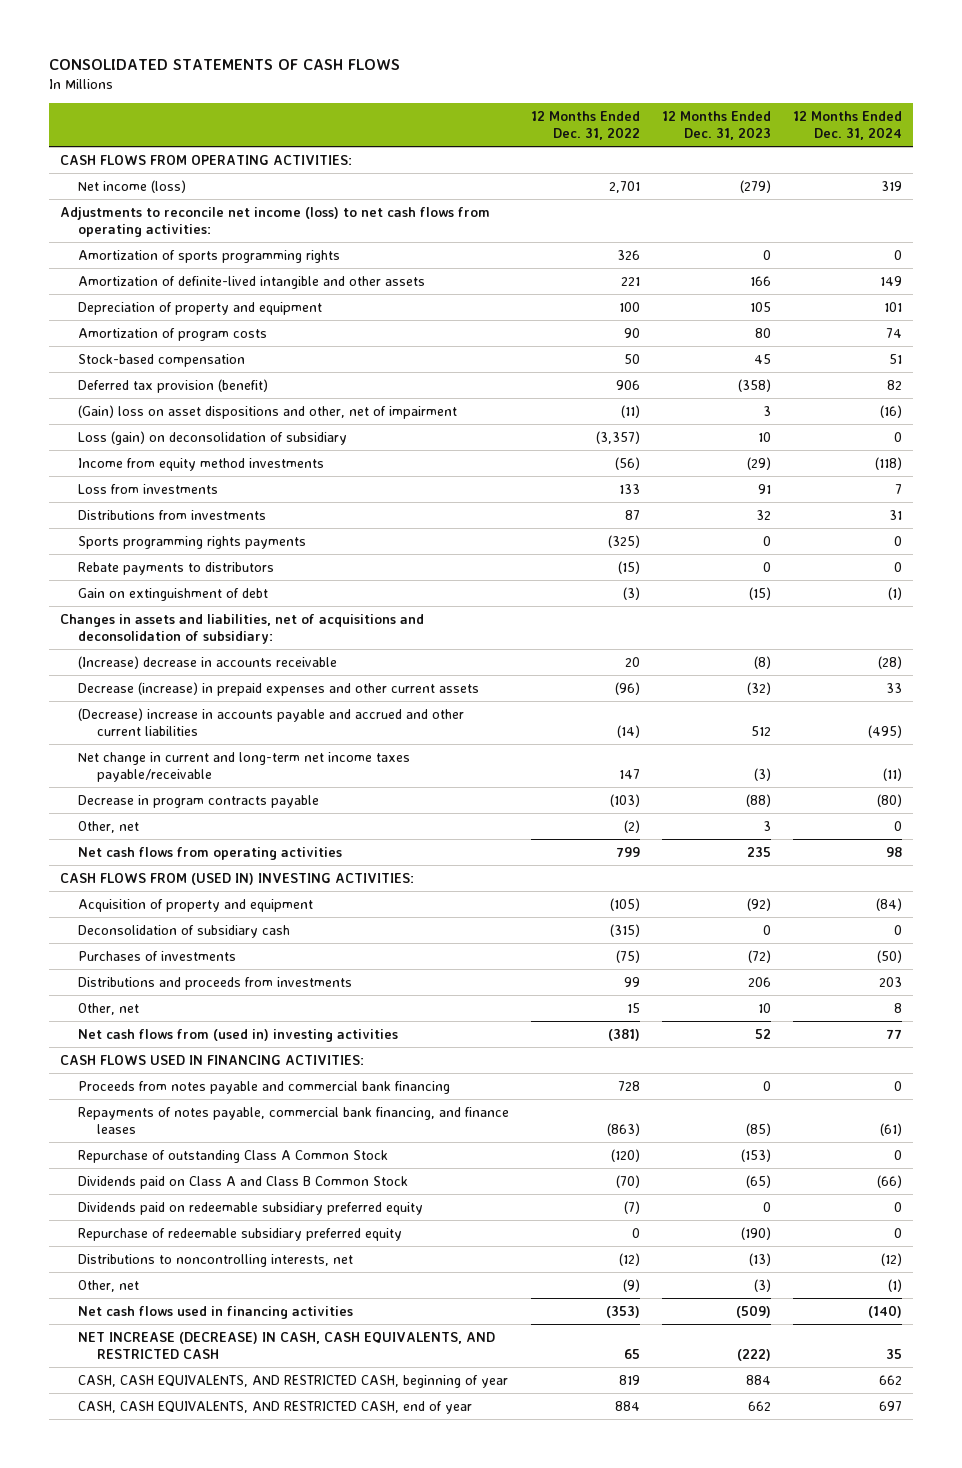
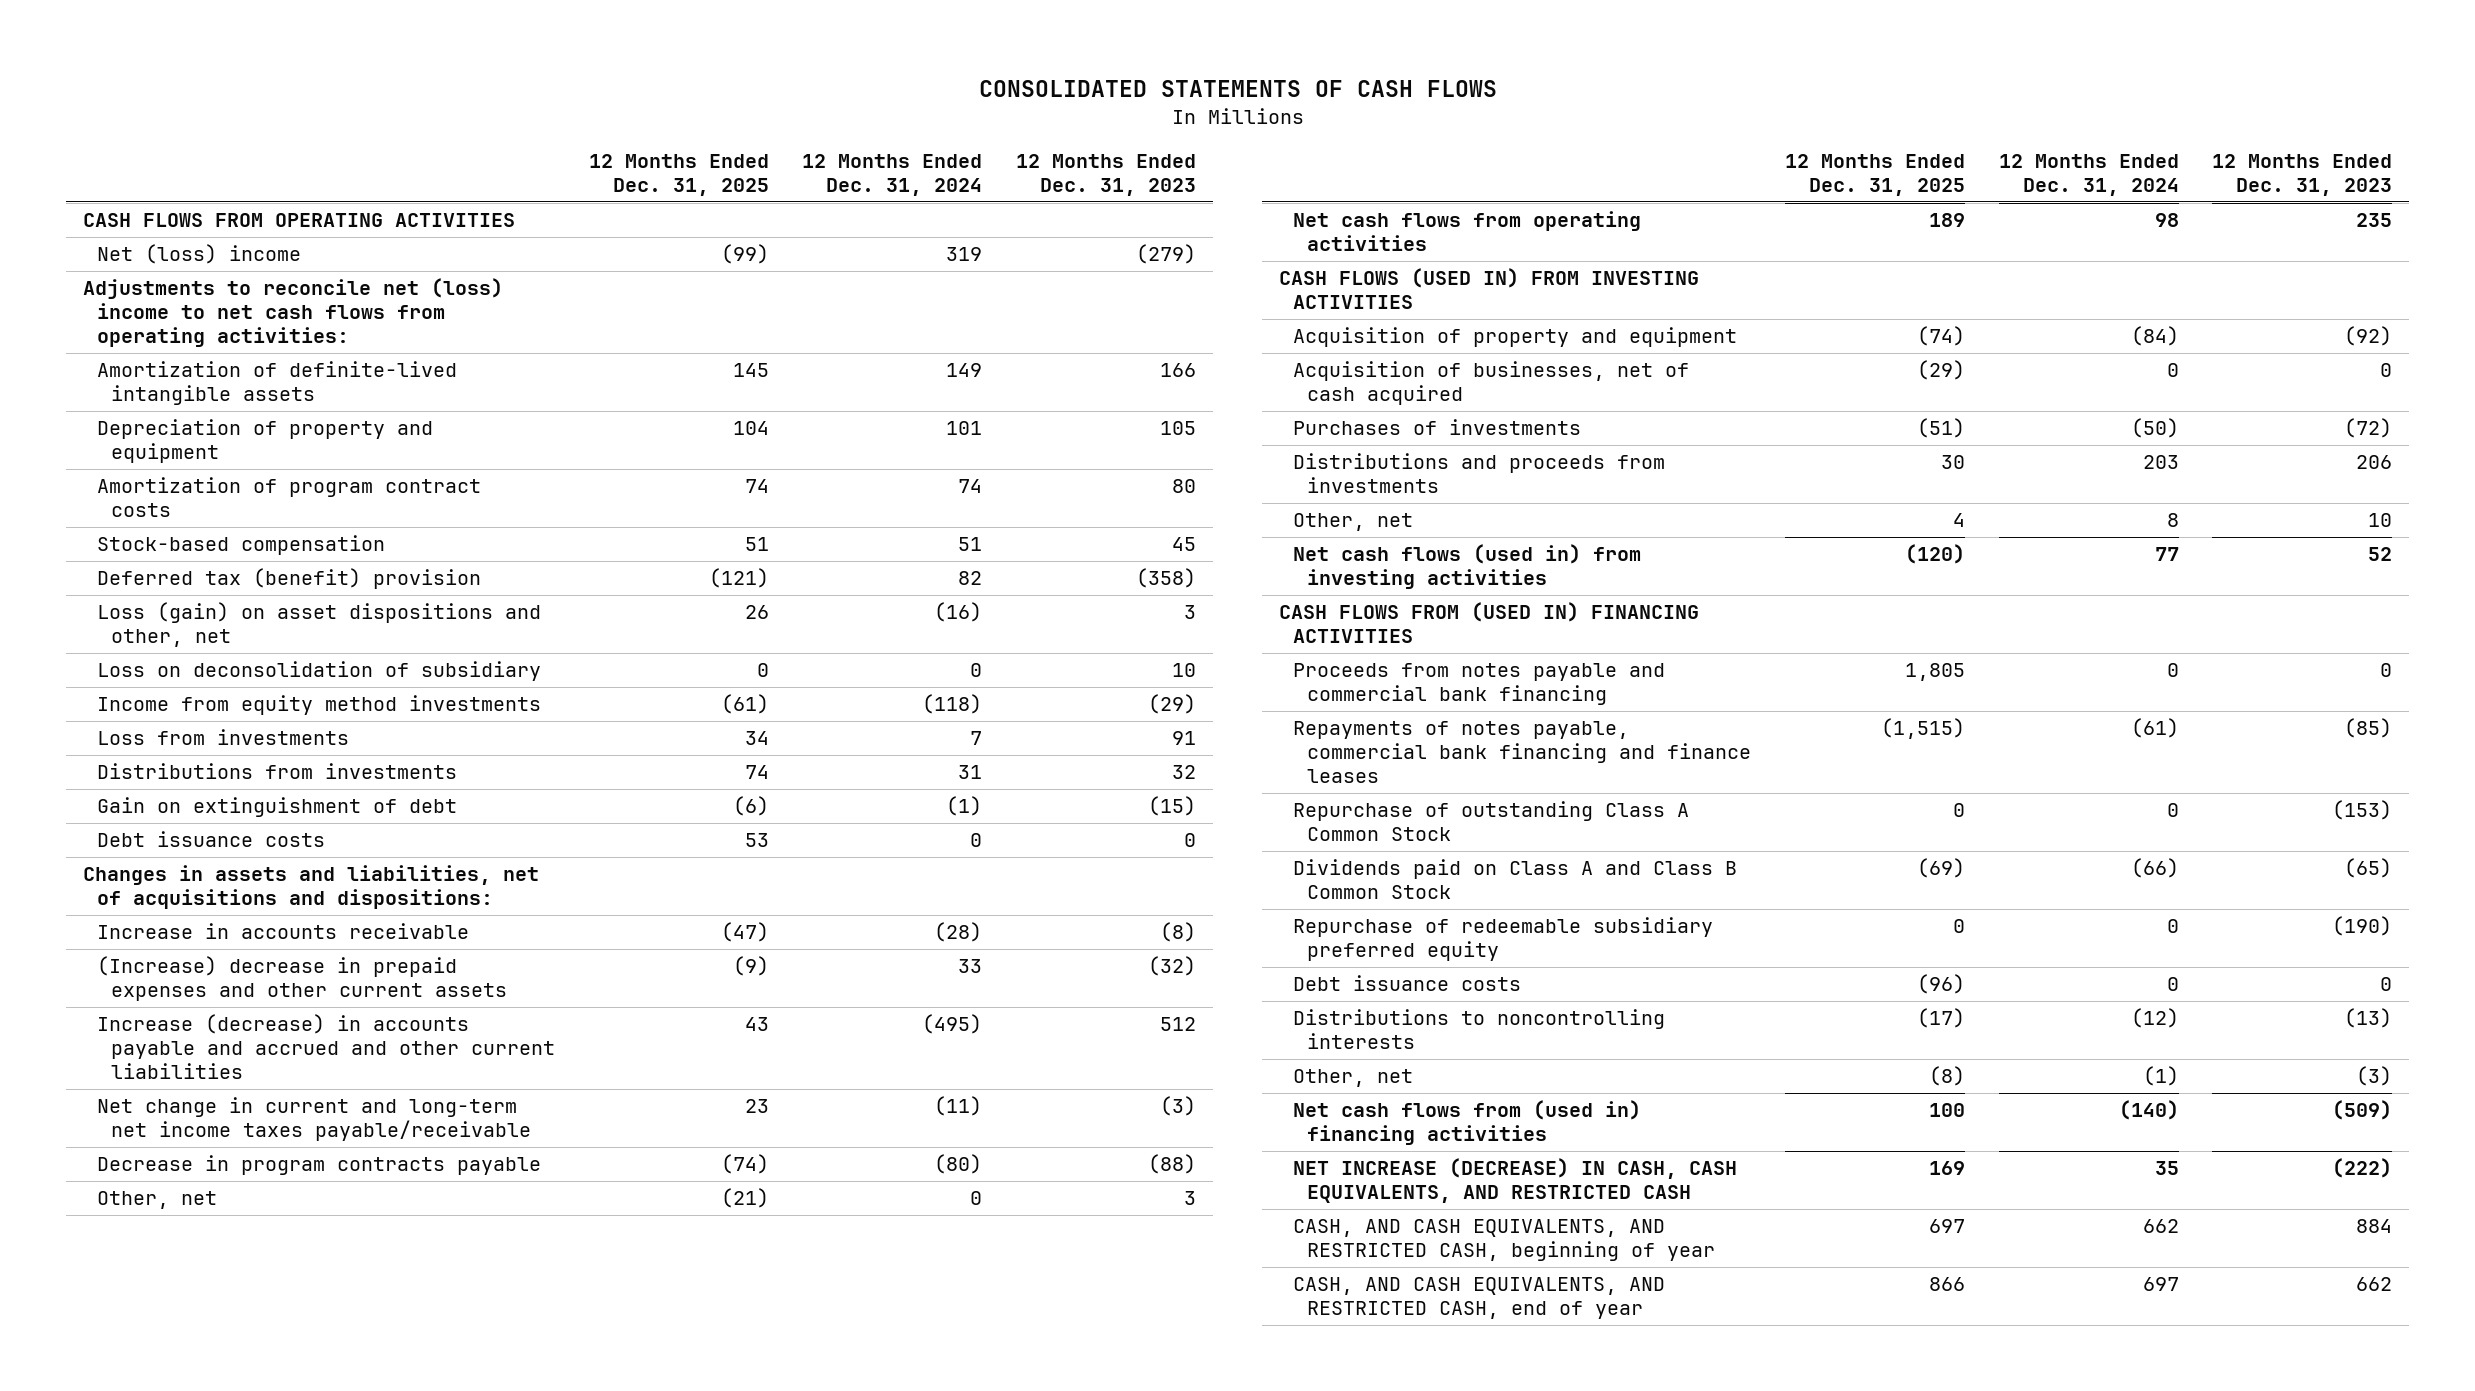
- | 12 Months Ended Dec. 31, 2022 | 12 Months Ended Dec. 31, 2023 | 12 Months Ended Dec. 31, 2024
+ | 12 Months Ended Dec. 31, 2025 | 12 Months Ended Dec. 31, 2024 | 12 Months Ended Dec. 31, 2023
- CASH FLOWS FROM OPERATING ACTIVITIES:
- Net income (loss) | 2,701 | (279) | 319
- Adjustments to reconcile net income (loss) to net cash flows from operating activities:
- Amortization of sports programming rights | 326 | 0 | 0
- Amortization of definite-lived intangible and other assets | 221 | 166 | 149
+ CASH FLOWS FROM OPERATING ACTIVITIES
+ Net (loss) income | (99) | 319 | (279)
+ Adjustments to reconcile net (loss) income to net cash flows from operating activities:
+ Amortization of definite-lived intangible assets | 145 | 149 | 166
- Amortization of program costs | 90 | 80 | 74
+ Amortization of program contract costs | 74 | 74 | 80
- Deferred tax provision (benefit) | 906 | (358) | 82
- (Gain) loss on asset dispositions and other, net of impairment | (11) | 3 | (16)
- Loss (gain) on deconsolidation of subsidiary | (3,357) | 10 | 0
+ Deferred tax (benefit) provision | (121) | 82 | (358)
+ Loss (gain) on asset dispositions and other, net | 26 | (16) | 3
+ Loss on deconsolidation of subsidiary | 0 | 0 | 10
- Sports programming rights payments | (325) | 0 | 0
- Rebate payments to distributors | (15) | 0 | 0
- Changes in assets and liabilities, net of acquisitions and deconsolidation of subsidiary:
- (Increase) decrease in accounts receivable | 20 | (8) | (28)
- Decrease (increase) in prepaid expenses and other current assets | (96) | (32) | 33
- (Decrease) increase in accounts payable and accrued and other current liabilities | (14) | 512 | (495)
+ Debt issuance costs | 53 | 0 | 0
+ Changes in assets and liabilities, net of acquisitions and dispositions:
+ Increase in accounts receivable | (47) | (28) | (8)
+ (Increase) decrease in prepaid expenses and other current assets | (9) | 33 | (32)
+ Increase (decrease) in accounts payable and accrued and other current liabilities | 43 | (495) | 512
- CASH FLOWS FROM (USED IN) INVESTING ACTIVITIES:
+ CASH FLOWS (USED IN) FROM INVESTING ACTIVITIES
- Deconsolidation of subsidiary cash | (315) | 0 | 0
+ Acquisition of businesses, net of cash acquired | (29) | 0 | 0
- Net cash flows from (used in) investing activities | (381) | 52 | 77
- CASH FLOWS USED IN FINANCING ACTIVITIES:
+ Net cash flows (used in) from investing activities | (120) | 77 | 52
+ CASH FLOWS FROM (USED IN) FINANCING ACTIVITIES
- Repayments of notes payable, commercial bank financing, and finance leases | (863) | (85) | (61)
+ Repayments of notes payable, commercial bank financing and finance leases | (1,515) | (61) | (85)
- Dividends paid on redeemable subsidiary preferred equity | (7) | 0 | 0
- Distributions to noncontrolling interests, net | (12) | (13) | (12)
+ Debt issuance costs | (96) | 0 | 0
+ Distributions to noncontrolling interests | (17) | (12) | (13)
- Net cash flows used in financing activities | (353) | (509) | (140)
+ Net cash flows from (used in) financing activities | 100 | (140) | (509)
- CASH, CASH EQUIVALENTS, AND RESTRICTED CASH, beginning of year | 819 | 884 | 662
- CASH, CASH EQUIVALENTS, AND RESTRICTED CASH, end of year | 884 | 662 | 697
+ CASH, AND CASH EQUIVALENTS, AND RESTRICTED CASH, beginning of year | 697 | 662 | 884
+ CASH, AND CASH EQUIVALENTS, AND RESTRICTED CASH, end of year | 866 | 697 | 662

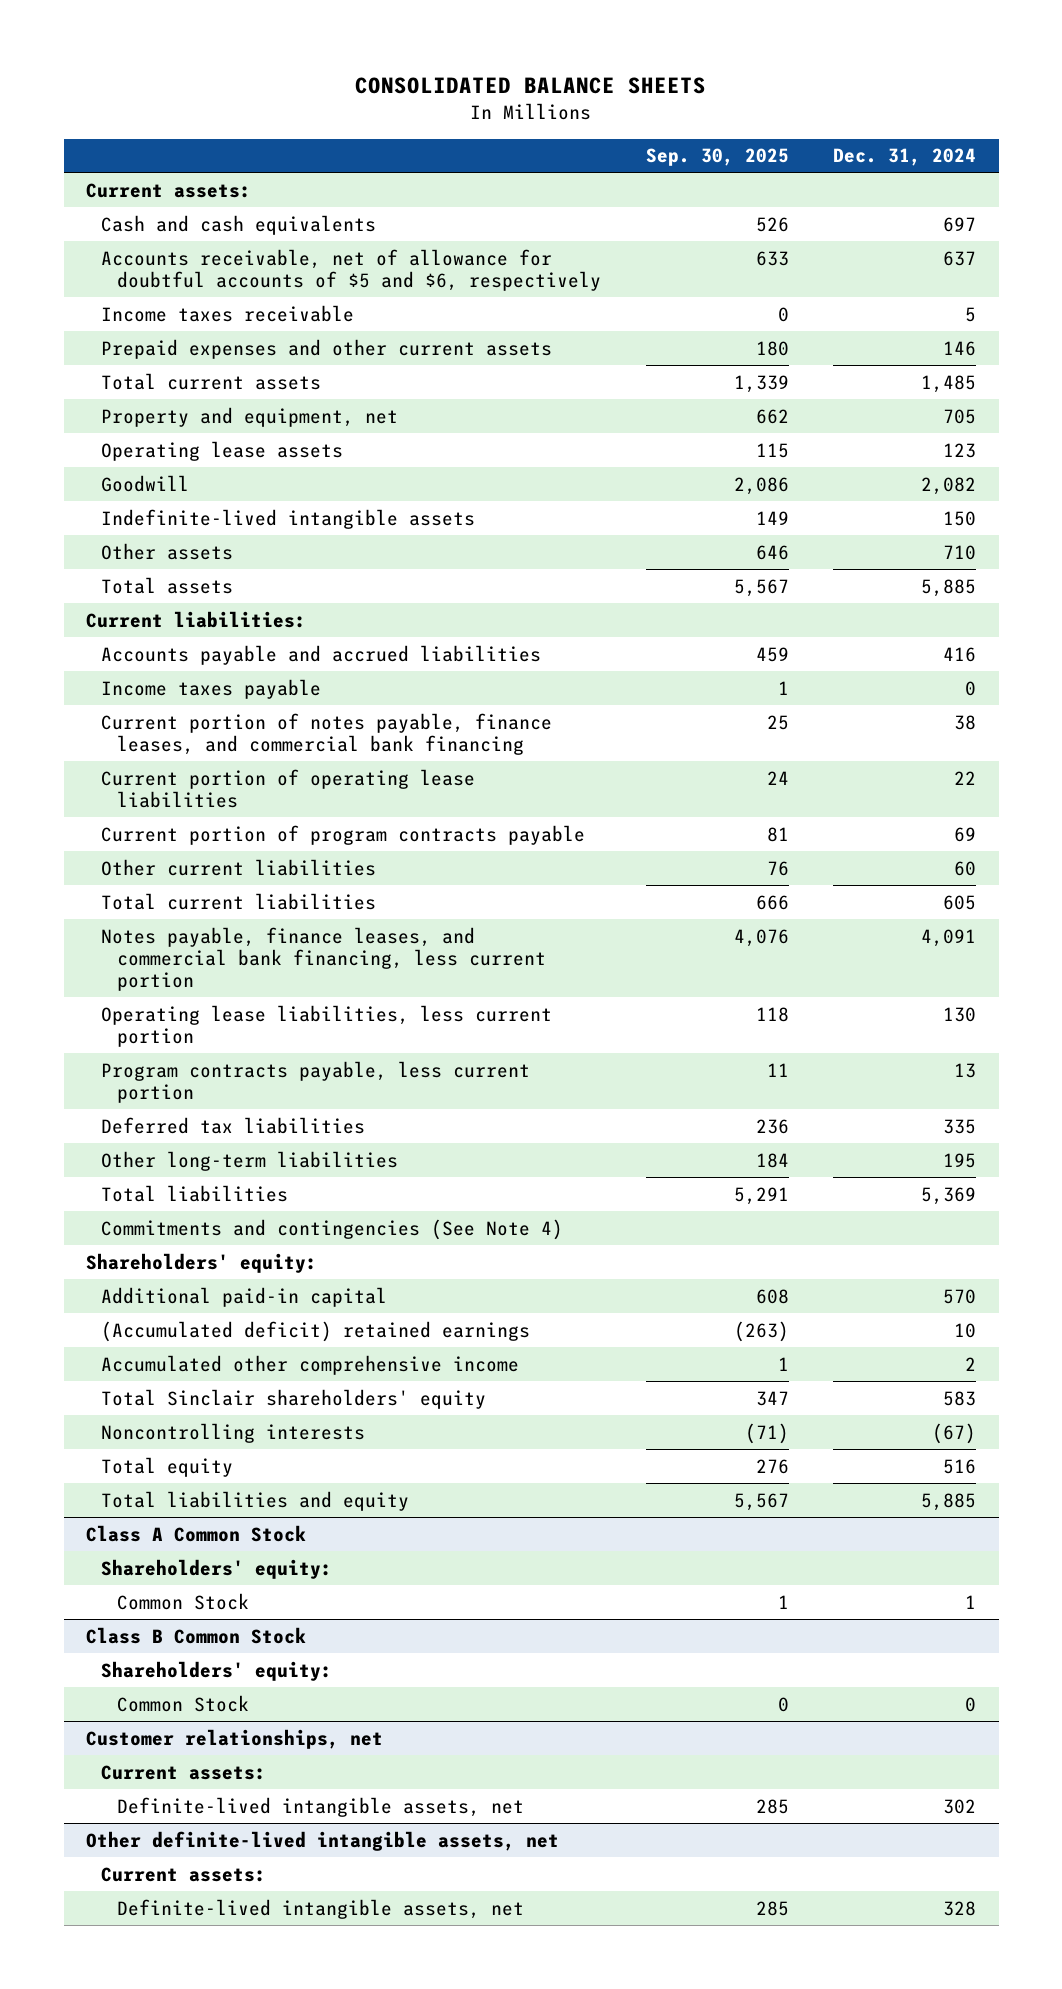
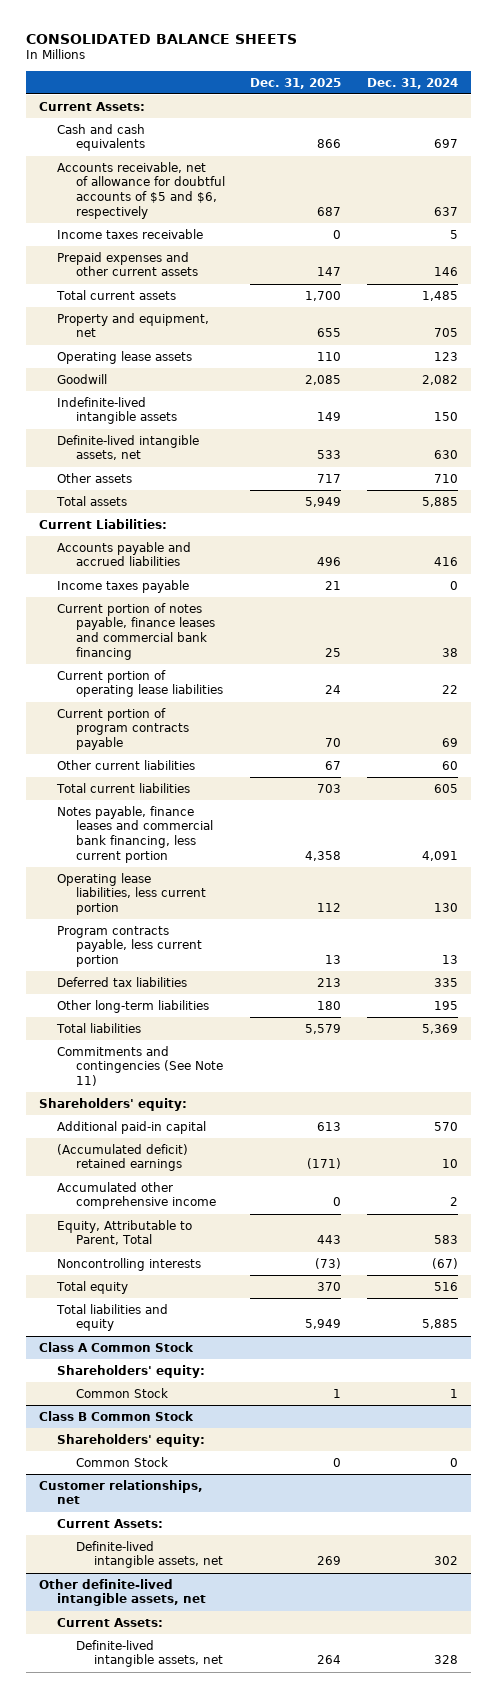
- | Sep. 30, 2025 | Dec. 31, 2024
+ | Dec. 31, 2025 | Dec. 31, 2024
- Current assets:
+ Current Assets:
+ Definite-lived intangible assets, net | 533 | 630
- Current liabilities:
+ Current Liabilities:
- Current portion of notes payable, finance leases, and commercial bank financing | 25 | 38
+ Current portion of notes payable, finance leases and commercial bank financing | 25 | 38
- Notes payable, finance leases, and commercial bank financing, less current portion | 4,076 | 4,091
+ Notes payable, finance leases and commercial bank financing, less current portion | 4,358 | 4,091
- Commitments and contingencies (See Note 4)
+ Commitments and contingencies (See Note 11)
- Total Sinclair shareholders' equity | 347 | 583
+ Equity, Attributable to Parent, Total | 443 | 583
@ Customer relationships, net
- Current assets:
+ Current Assets:
@ Other definite-lived intangible assets, net
- Current assets:
+ Current Assets:

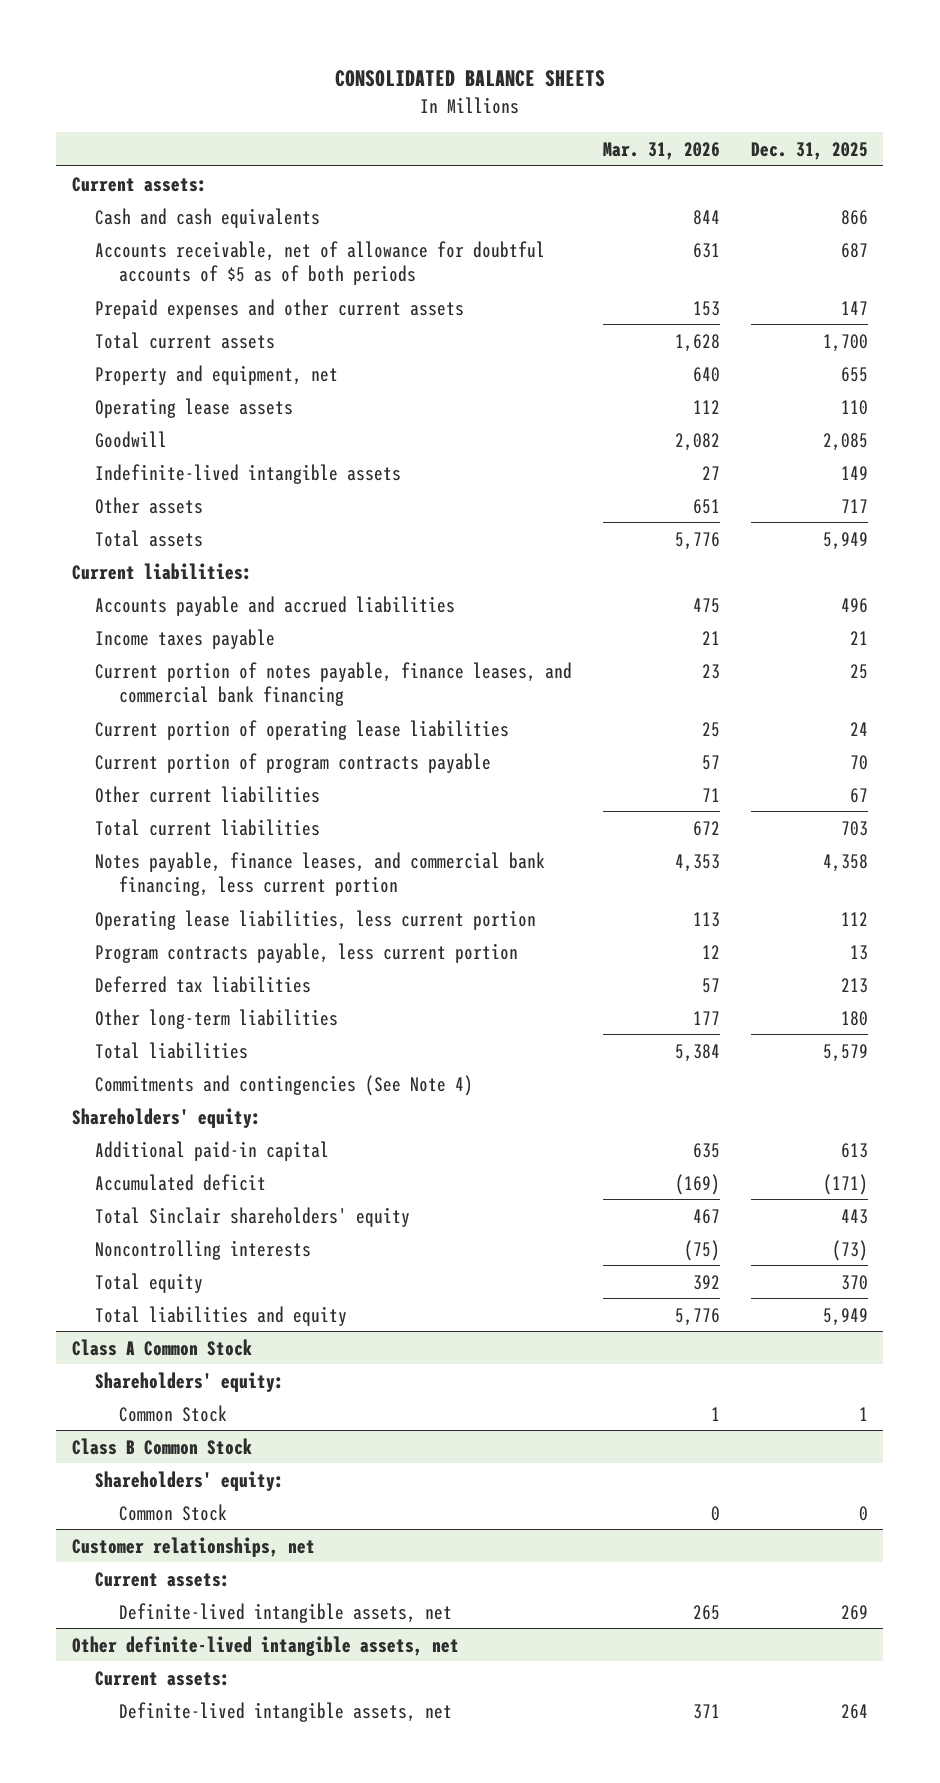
- | Dec. 31, 2025 | Dec. 31, 2024
+ | Mar. 31, 2026 | Dec. 31, 2025
- Current Assets:
+ Current assets:
- Accounts receivable, net of allowance for doubtful accounts of $5 and $6, respectively | 687 | 637
- Income taxes receivable | 0 | 5
+ Accounts receivable, net of allowance for doubtful accounts of $5 as of both periods | 631 | 687
- Definite-lived intangible assets, net | 533 | 630
- Current Liabilities:
+ Current liabilities:
- Current portion of notes payable, finance leases and commercial bank financing | 25 | 38
+ Current portion of notes payable, finance leases, and commercial bank financing | 23 | 25
- Notes payable, finance leases and commercial bank financing, less current portion | 4,358 | 4,091
+ Notes payable, finance leases, and commercial bank financing, less current portion | 4,353 | 4,358
- Commitments and contingencies (See Note 11)
+ Commitments and contingencies (See Note 4)
- (Accumulated deficit) retained earnings | (171) | 10
- Accumulated other comprehensive income | 0 | 2
- Equity, Attributable to Parent, Total | 443 | 583
+ Accumulated deficit | (169) | (171)
+ Total Sinclair shareholders' equity | 467 | 443
@ Customer relationships, net
- Current Assets:
+ Current assets:
@ Other definite-lived intangible assets, net
- Current Assets:
+ Current assets:

